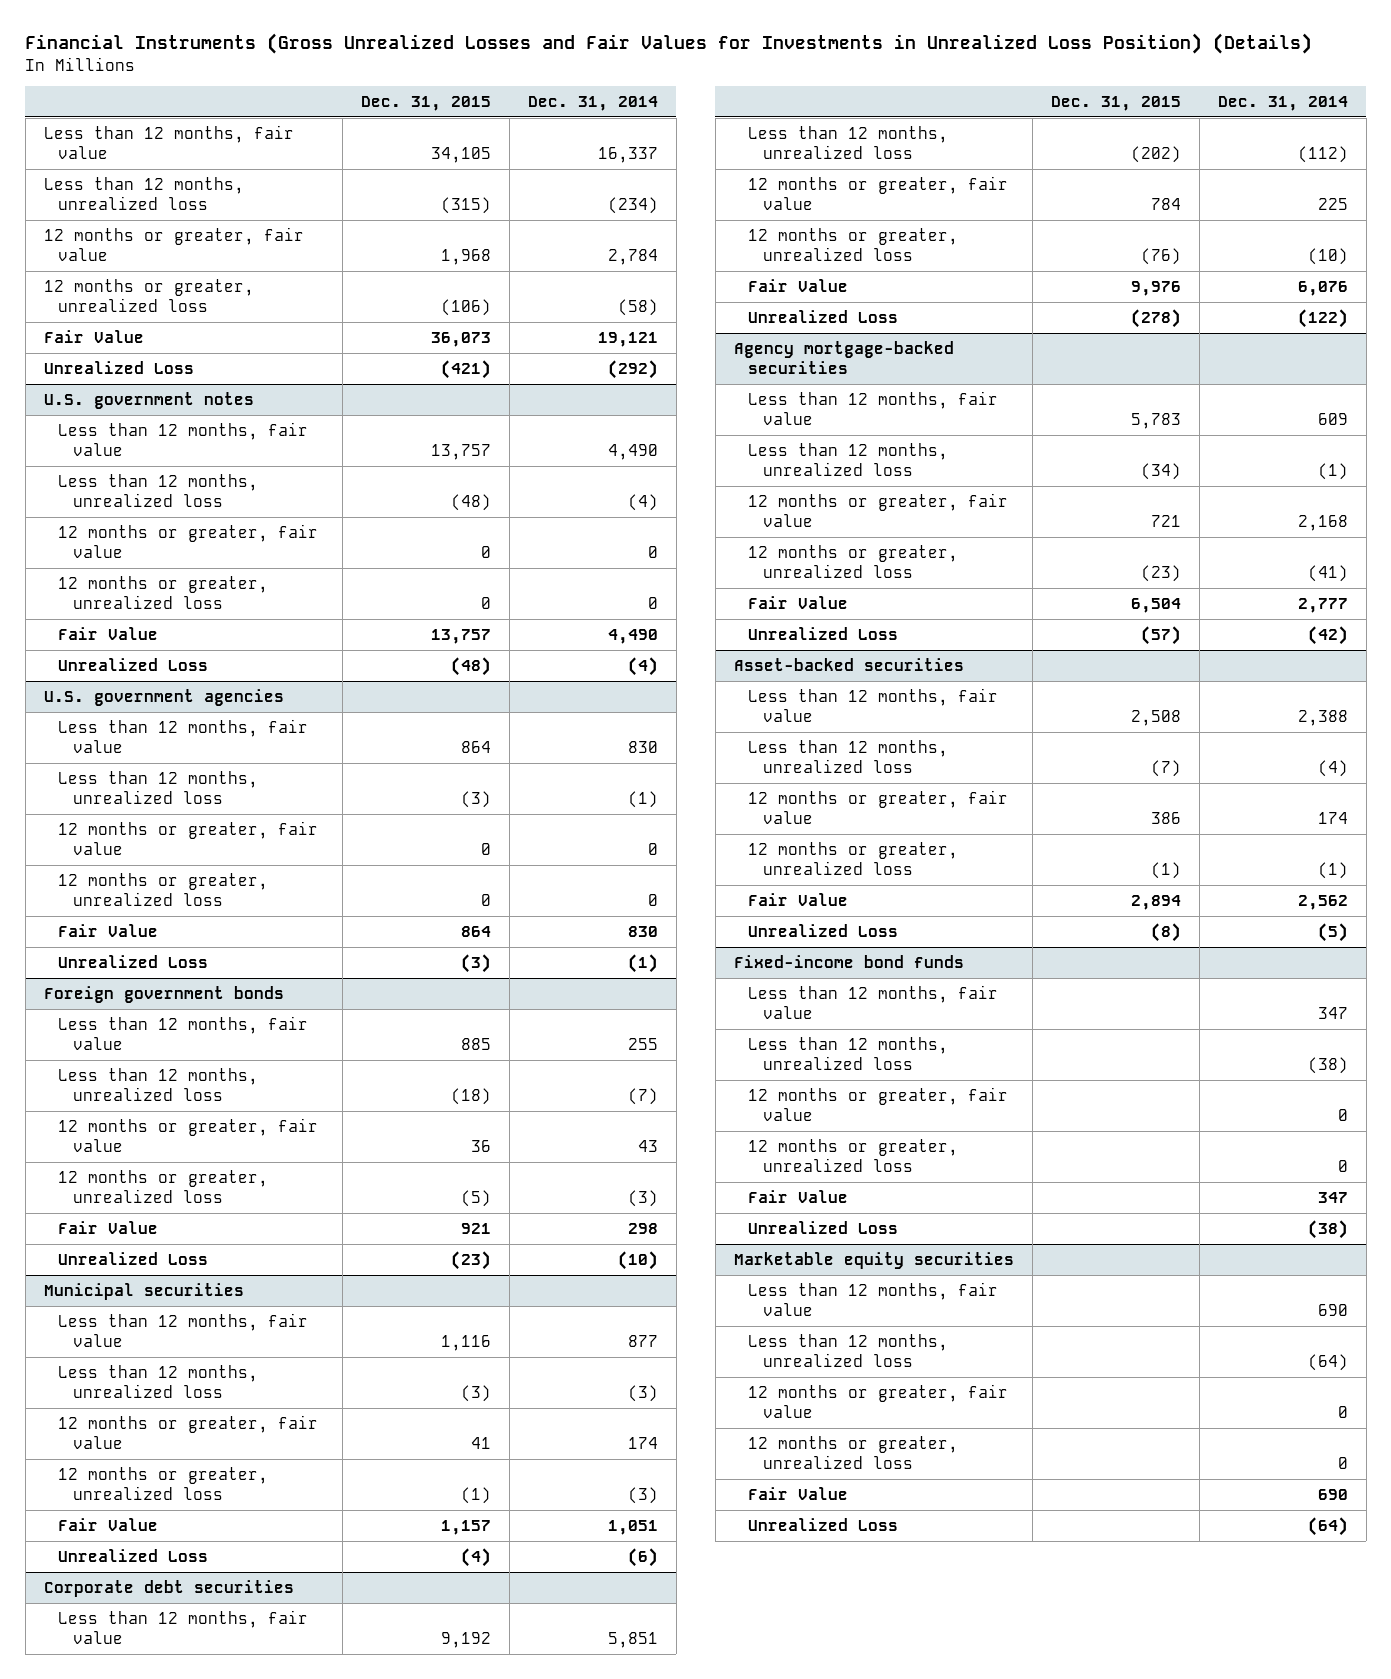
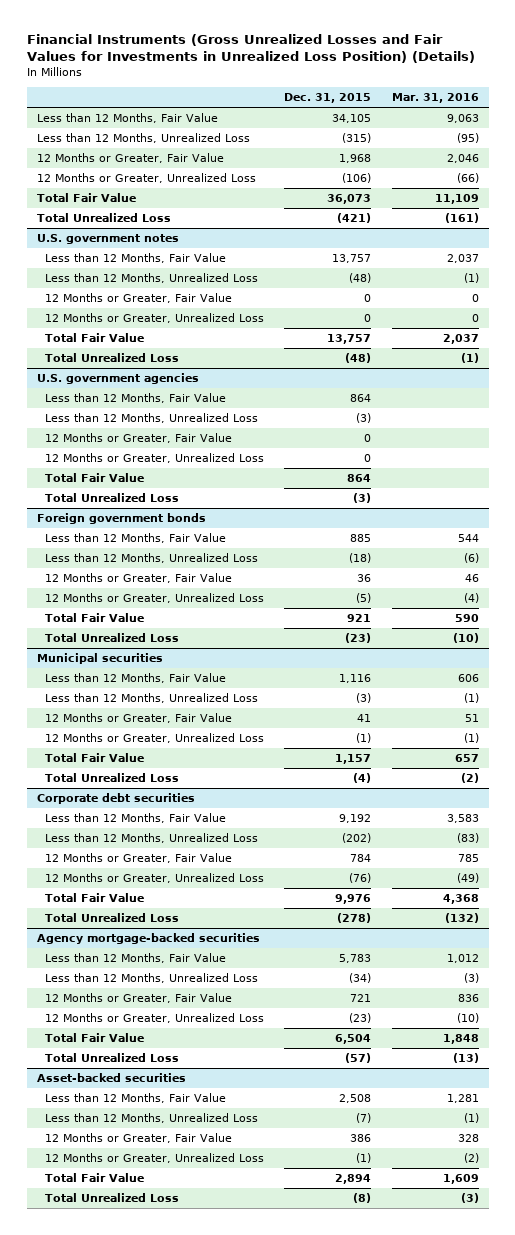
- | Dec. 31, 2015 | Dec. 31, 2014
+ | Dec. 31, 2015 | Mar. 31, 2016
- Less than 12 months, fair value | 34,105 | 16,337
- Less than 12 months, unrealized loss | (315) | (234)
- 12 months or greater, fair value | 1,968 | 2,784
- 12 months or greater, unrealized loss | (106) | (58)
- Fair Value | 36,073 | 19,121
- Unrealized Loss | (421) | (292)
+ Less than 12 Months, Fair Value | 34,105 | 9,063
+ Less than 12 Months, Unrealized Loss | (315) | (95)
+ 12 Months or Greater, Fair Value | 1,968 | 2,046
+ 12 Months or Greater, Unrealized Loss | (106) | (66)
+ Total Fair Value | 36,073 | 11,109
+ Total Unrealized Loss | (421) | (161)
@ U.S. government notes
- Less than 12 months, fair value | 13,757 | 4,490
- Less than 12 months, unrealized loss | (48) | (4)
- 12 months or greater, fair value | 0 | 0
- 12 months or greater, unrealized loss | 0 | 0
- Fair Value | 13,757 | 4,490
- Unrealized Loss | (48) | (4)
+ Less than 12 Months, Fair Value | 13,757 | 2,037
+ Less than 12 Months, Unrealized Loss | (48) | (1)
+ 12 Months or Greater, Fair Value | 0 | 0
+ 12 Months or Greater, Unrealized Loss | 0 | 0
+ Total Fair Value | 13,757 | 2,037
+ Total Unrealized Loss | (48) | (1)
@ U.S. government agencies
- Less than 12 months, fair value | 864 | 830
- Less than 12 months, unrealized loss | (3) | (1)
- 12 months or greater, fair value | 0 | 0
- 12 months or greater, unrealized loss | 0 | 0
- Fair Value | 864 | 830
- Unrealized Loss | (3) | (1)
+ Less than 12 Months, Fair Value | 864 |
+ Less than 12 Months, Unrealized Loss | (3) |
+ 12 Months or Greater, Fair Value | 0 |
+ 12 Months or Greater, Unrealized Loss | 0 |
+ Total Fair Value | 864 |
+ Total Unrealized Loss | (3) |
@ Foreign government bonds
- Less than 12 months, fair value | 885 | 255
- Less than 12 months, unrealized loss | (18) | (7)
- 12 months or greater, fair value | 36 | 43
- 12 months or greater, unrealized loss | (5) | (3)
- Fair Value | 921 | 298
- Unrealized Loss | (23) | (10)
+ Less than 12 Months, Fair Value | 885 | 544
+ Less than 12 Months, Unrealized Loss | (18) | (6)
+ 12 Months or Greater, Fair Value | 36 | 46
+ 12 Months or Greater, Unrealized Loss | (5) | (4)
+ Total Fair Value | 921 | 590
+ Total Unrealized Loss | (23) | (10)
@ Municipal securities
- Less than 12 months, fair value | 1,116 | 877
- Less than 12 months, unrealized loss | (3) | (3)
- 12 months or greater, fair value | 41 | 174
- 12 months or greater, unrealized loss | (1) | (3)
- Fair Value | 1,157 | 1,051
- Unrealized Loss | (4) | (6)
+ Less than 12 Months, Fair Value | 1,116 | 606
+ Less than 12 Months, Unrealized Loss | (3) | (1)
+ 12 Months or Greater, Fair Value | 41 | 51
+ 12 Months or Greater, Unrealized Loss | (1) | (1)
+ Total Fair Value | 1,157 | 657
+ Total Unrealized Loss | (4) | (2)
@ Corporate debt securities
- Less than 12 months, fair value | 9,192 | 5,851
- Less than 12 months, unrealized loss | (202) | (112)
- 12 months or greater, fair value | 784 | 225
- 12 months or greater, unrealized loss | (76) | (10)
- Fair Value | 9,976 | 6,076
- Unrealized Loss | (278) | (122)
+ Less than 12 Months, Fair Value | 9,192 | 3,583
+ Less than 12 Months, Unrealized Loss | (202) | (83)
+ 12 Months or Greater, Fair Value | 784 | 785
+ 12 Months or Greater, Unrealized Loss | (76) | (49)
+ Total Fair Value | 9,976 | 4,368
+ Total Unrealized Loss | (278) | (132)
@ Agency mortgage-backed securities
- Less than 12 months, fair value | 5,783 | 609
- Less than 12 months, unrealized loss | (34) | (1)
- 12 months or greater, fair value | 721 | 2,168
- 12 months or greater, unrealized loss | (23) | (41)
- Fair Value | 6,504 | 2,777
- Unrealized Loss | (57) | (42)
+ Less than 12 Months, Fair Value | 5,783 | 1,012
+ Less than 12 Months, Unrealized Loss | (34) | (3)
+ 12 Months or Greater, Fair Value | 721 | 836
+ 12 Months or Greater, Unrealized Loss | (23) | (10)
+ Total Fair Value | 6,504 | 1,848
+ Total Unrealized Loss | (57) | (13)
@ Asset-backed securities
- Less than 12 months, fair value | 2,508 | 2,388
- Less than 12 months, unrealized loss | (7) | (4)
- 12 months or greater, fair value | 386 | 174
- 12 months or greater, unrealized loss | (1) | (1)
- Fair Value | 2,894 | 2,562
- Unrealized Loss | (8) | (5)
- Fixed-income bond funds
- Less than 12 months, fair value | | 347
- Less than 12 months, unrealized loss | | (38)
- 12 months or greater, fair value | | 0
- 12 months or greater, unrealized loss | | 0
- Fair Value | | 347
- Unrealized Loss | | (38)
- Marketable equity securities
- Less than 12 months, fair value | | 690
- Less than 12 months, unrealized loss | | (64)
- 12 months or greater, fair value | | 0
- 12 months or greater, unrealized loss | | 0
- Fair Value | | 690
- Unrealized Loss | | (64)
@ Asset-backed securities
+ Less than 12 Months, Fair Value | 2,508 | 1,281
+ Less than 12 Months, Unrealized Loss | (7) | (1)
+ 12 Months or Greater, Fair Value | 386 | 328
+ 12 Months or Greater, Unrealized Loss | (1) | (2)
+ Total Fair Value | 2,894 | 1,609
+ Total Unrealized Loss | (8) | (3)

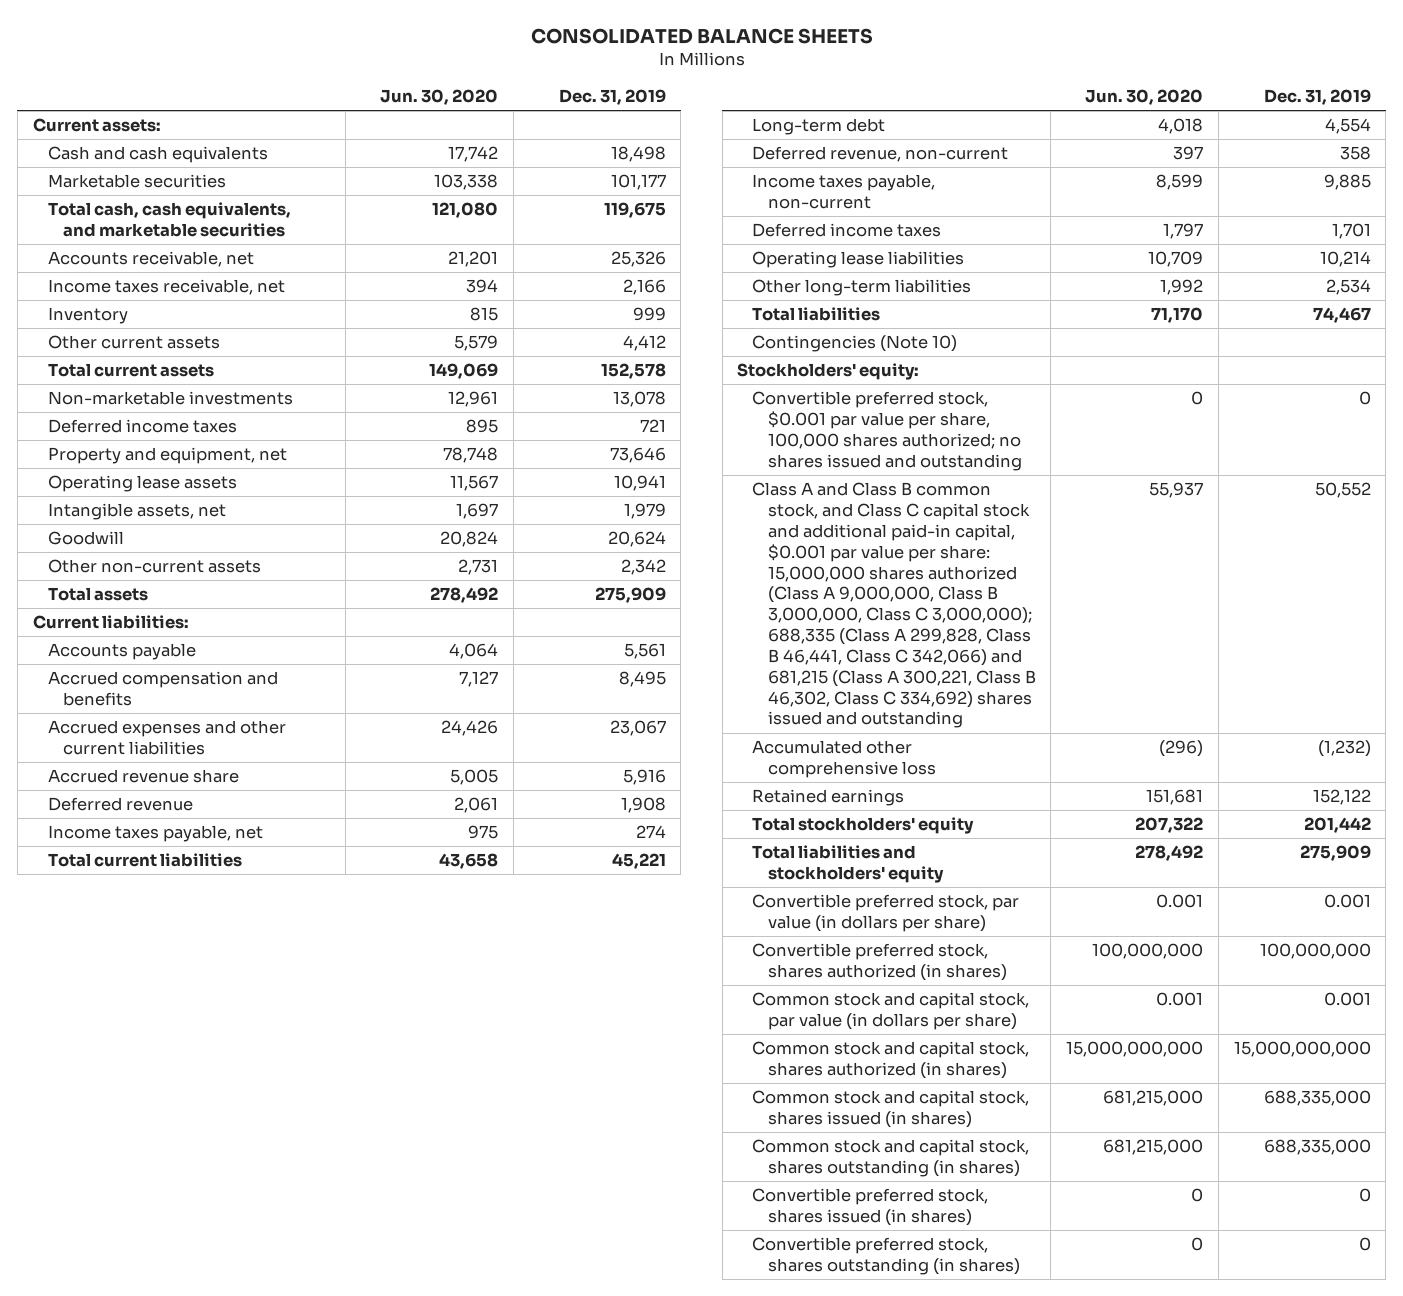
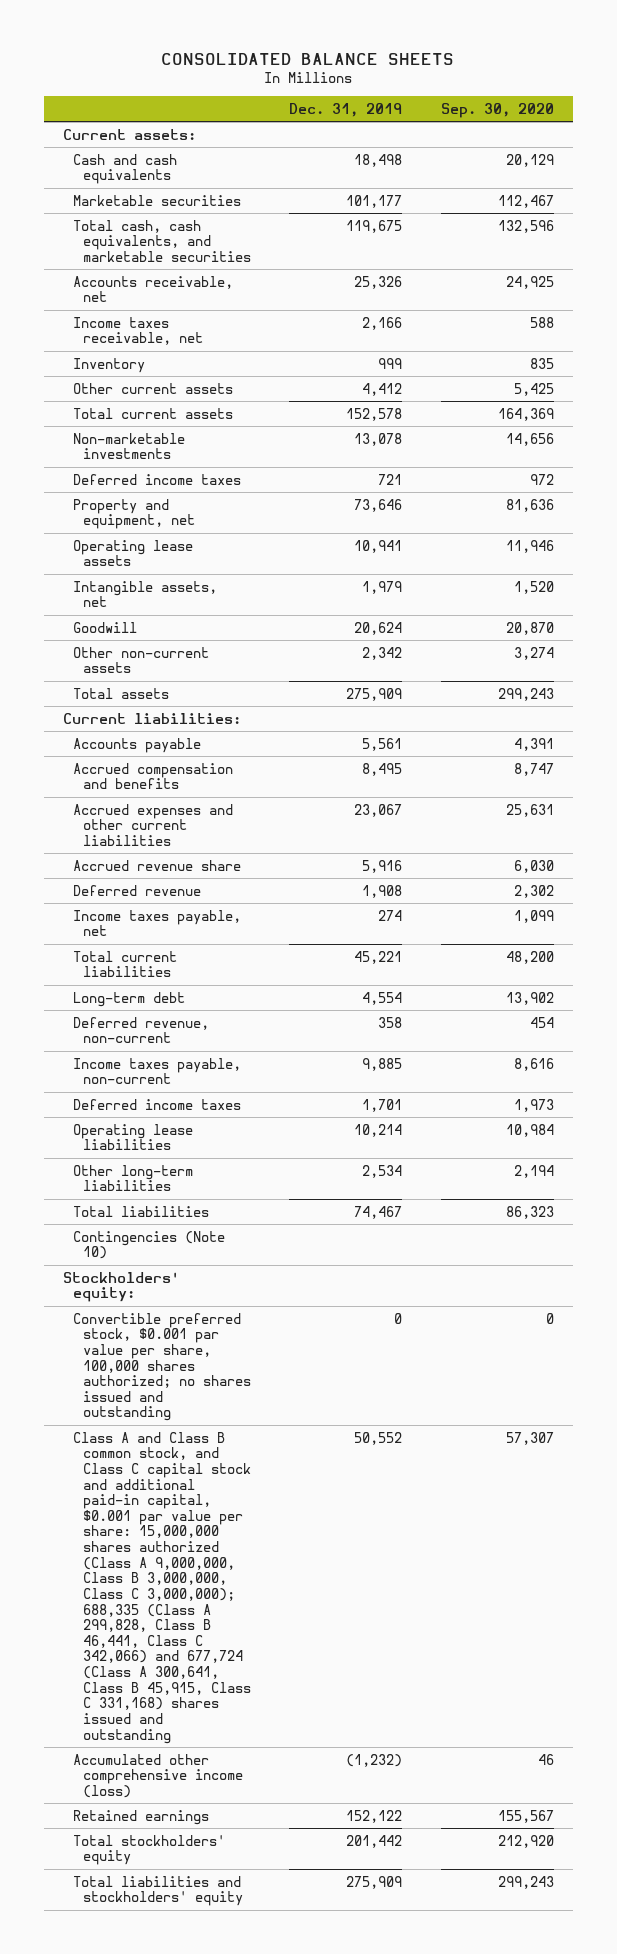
- | Jun. 30, 2020 | Dec. 31, 2019
+ | Dec. 31, 2019 | Sep. 30, 2020
- Class A and Class B common stock, and Class C capital stock and additional paid-in capital, $0.001 par value per share: 15,000,000 shares authorized (Class A 9,000,000, Class B 3,000,000, Class C 3,000,000); 688,335 (Class A 299,828, Class B 46,441, Class C 342,066) and 681,215 (Class A 300,221, Class B 46,302, Class C 334,692) shares issued and outstanding | 55,937 | 50,552
- Accumulated other comprehensive loss | (296) | (1,232)
+ Class A and Class B common stock, and Class C capital stock and additional paid-in capital, $0.001 par value per share: 15,000,000 shares authorized (Class A 9,000,000, Class B 3,000,000, Class C 3,000,000); 688,335 (Class A 299,828, Class B 46,441, Class C 342,066) and 677,724 (Class A 300,641, Class B 45,915, Class C 331,168) shares issued and outstanding | 50,552 | 57,307
+ Accumulated other comprehensive income (loss) | (1,232) | 46
- Convertible preferred stock, par value (in dollars per share) | 0.001 | 0.001
- Convertible preferred stock, shares authorized (in shares) | 100,000,000 | 100,000,000
- Common stock and capital stock, par value (in dollars per share) | 0.001 | 0.001
- Common stock and capital stock, shares authorized (in shares) | 15,000,000,000 | 15,000,000,000
- Common stock and capital stock, shares issued (in shares) | 681,215,000 | 688,335,000
- Common stock and capital stock, shares outstanding (in shares) | 681,215,000 | 688,335,000
- Convertible preferred stock, shares issued (in shares) | 0 | 0
- Convertible preferred stock, shares outstanding (in shares) | 0 | 0

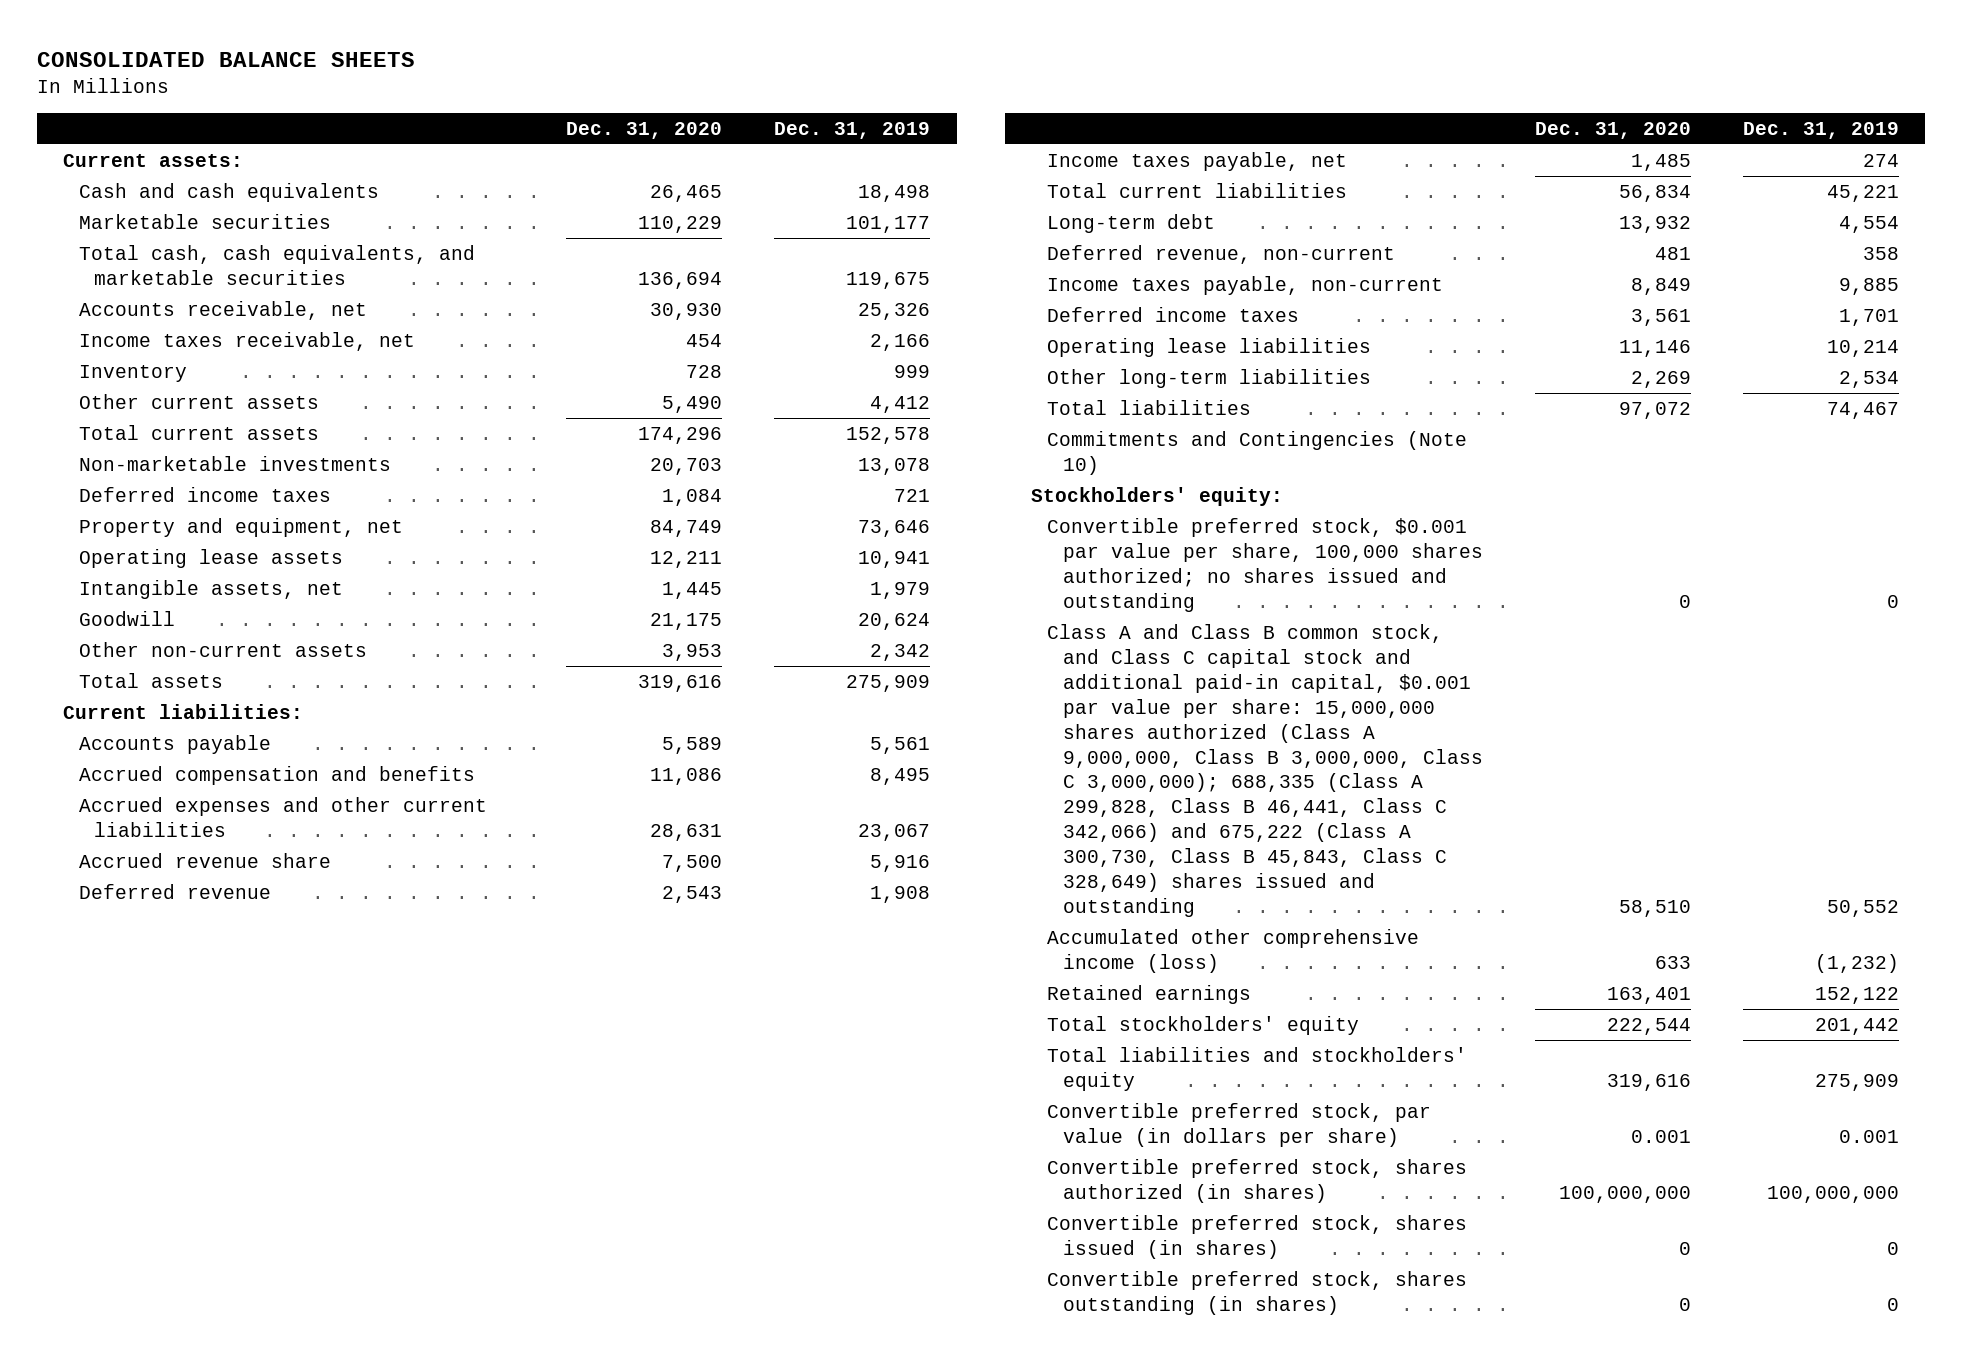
- | Dec. 31, 2019 | Sep. 30, 2020
+ | Dec. 31, 2020 | Dec. 31, 2019
- Contingencies (Note 10)
+ Commitments and Contingencies (Note 10)
- Class A and Class B common stock, and Class C capital stock and additional paid-in capital, $0.001 par value per share: 15,000,000 shares authorized (Class A 9,000,000, Class B 3,000,000, Class C 3,000,000); 688,335 (Class A 299,828, Class B 46,441, Class C 342,066) and 677,724 (Class A 300,641, Class B 45,915, Class C 331,168) shares issued and outstanding | 50,552 | 57,307
+ Class A and Class B common stock, and Class C capital stock and additional paid-in capital, $0.001 par value per share: 15,000,000 shares authorized (Class A 9,000,000, Class B 3,000,000, Class C 3,000,000); 688,335 (Class A 299,828, Class B 46,441, Class C 342,066) and 675,222 (Class A 300,730, Class B 45,843, Class C 328,649) shares issued and outstanding | 58,510 | 50,552
+ Convertible preferred stock, par value (in dollars per share) | 0.001 | 0.001
+ Convertible preferred stock, shares authorized (in shares) | 100,000,000 | 100,000,000
+ Convertible preferred stock, shares issued (in shares) | 0 | 0
+ Convertible preferred stock, shares outstanding (in shares) | 0 | 0

